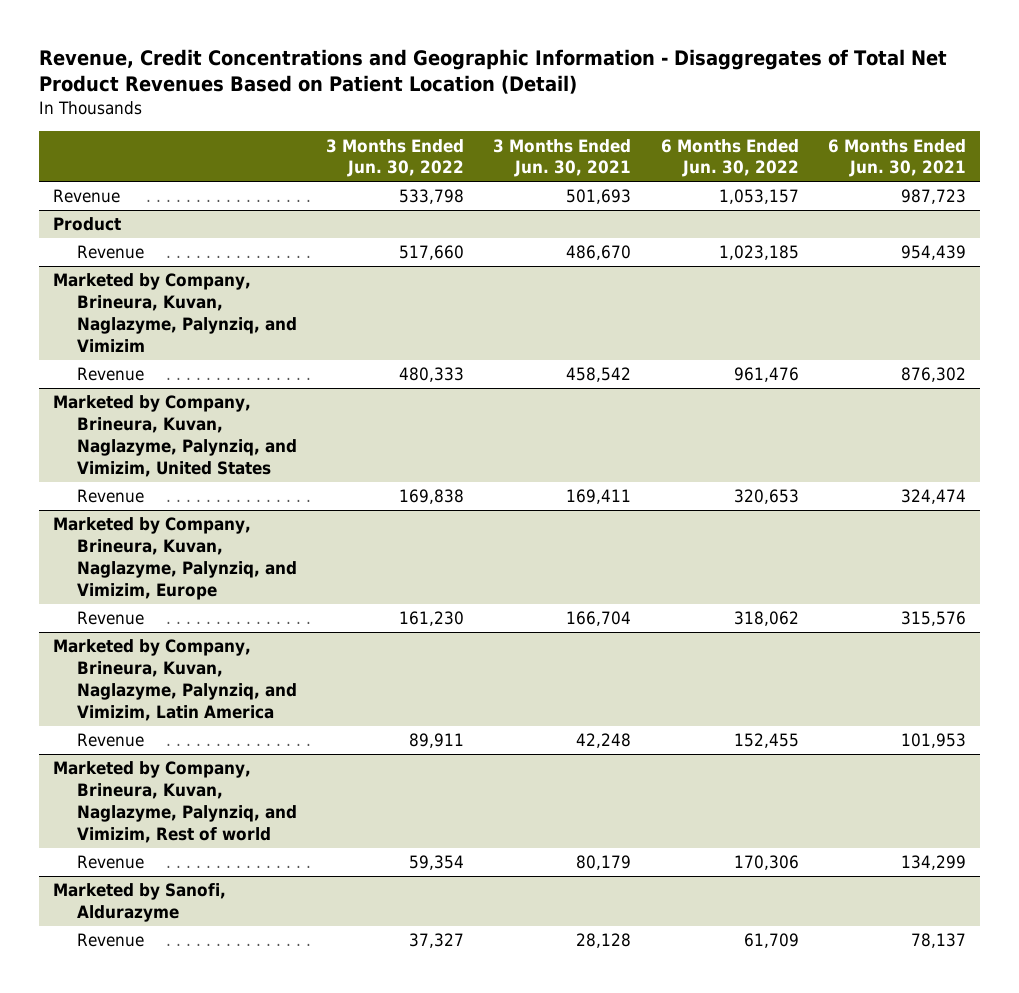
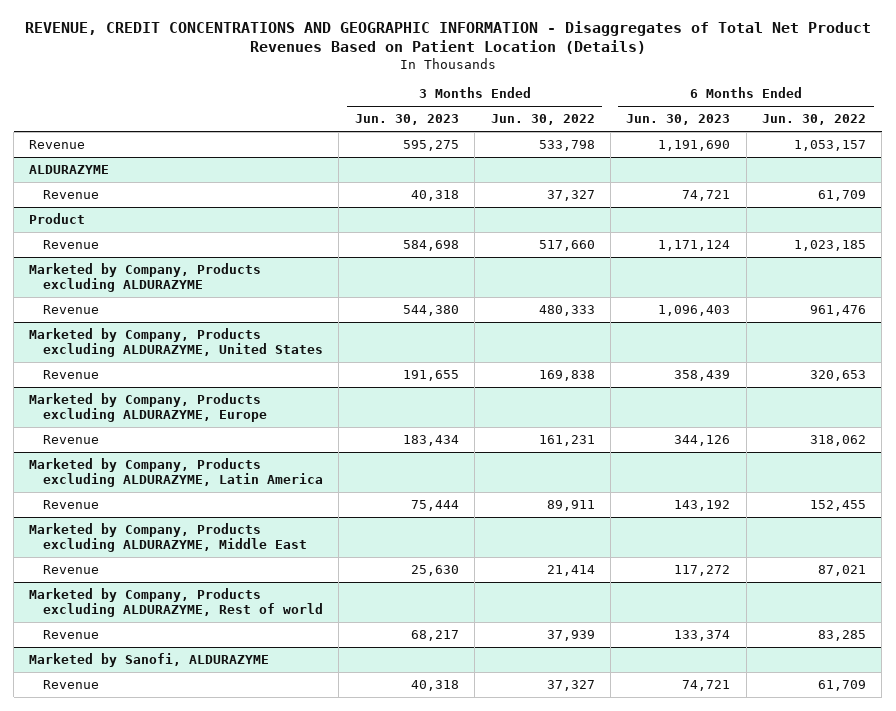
- Revenue, Credit Concentrations and Geographic Information - Disaggregates of Total Net Product Revenues Based on Patient Location (Detail)
+ REVENUE, CREDIT CONCENTRATIONS AND GEOGRAPHIC INFORMATION - Disaggregates of Total Net Product Revenues Based on Patient Location (Details)
- | 3 Months Ended Jun. 30, 2022 | 3 Months Ended Jun. 30, 2021 | 6 Months Ended Jun. 30, 2022 | 6 Months Ended Jun. 30, 2021
+ | 3 Months Ended Jun. 30, 2023 | 3 Months Ended Jun. 30, 2022 | 6 Months Ended Jun. 30, 2023 | 6 Months Ended Jun. 30, 2022
+ ALDURAZYME
+ Revenue | 40,318 | 37,327 | 74,721 | 61,709
- Marketed by Company, Brineura, Kuvan, Naglazyme, Palynziq, and Vimizim
+ Marketed by Company, Products excluding ALDURAZYME
- Marketed by Company, Brineura, Kuvan, Naglazyme, Palynziq, and Vimizim, United States
+ Marketed by Company, Products excluding ALDURAZYME, United States
- Marketed by Company, Brineura, Kuvan, Naglazyme, Palynziq, and Vimizim, Europe
- Revenue | 161,230 | 166,704 | 318,062 | 315,576
- Marketed by Company, Brineura, Kuvan, Naglazyme, Palynziq, and Vimizim, Latin America
+ Marketed by Company, Products excluding ALDURAZYME, Europe
+ Revenue | 183,434 | 161,231 | 344,126 | 318,062
+ Marketed by Company, Products excluding ALDURAZYME, Latin America
- Marketed by Company, Brineura, Kuvan, Naglazyme, Palynziq, and Vimizim, Rest of world
- Revenue | 59,354 | 80,179 | 170,306 | 134,299
- Marketed by Sanofi, Aldurazyme
+ Marketed by Company, Products excluding ALDURAZYME, Middle East
+ Revenue | 25,630 | 21,414 | 117,272 | 87,021
+ Marketed by Company, Products excluding ALDURAZYME, Rest of world
+ Revenue | 68,217 | 37,939 | 133,374 | 83,285
+ Marketed by Sanofi, ALDURAZYME

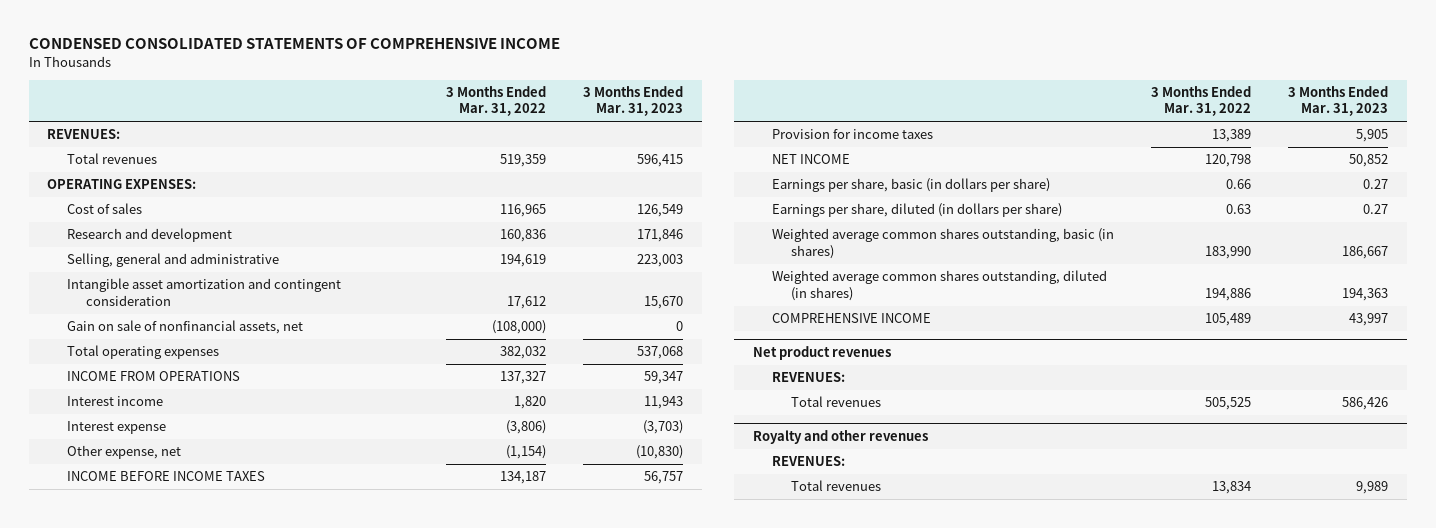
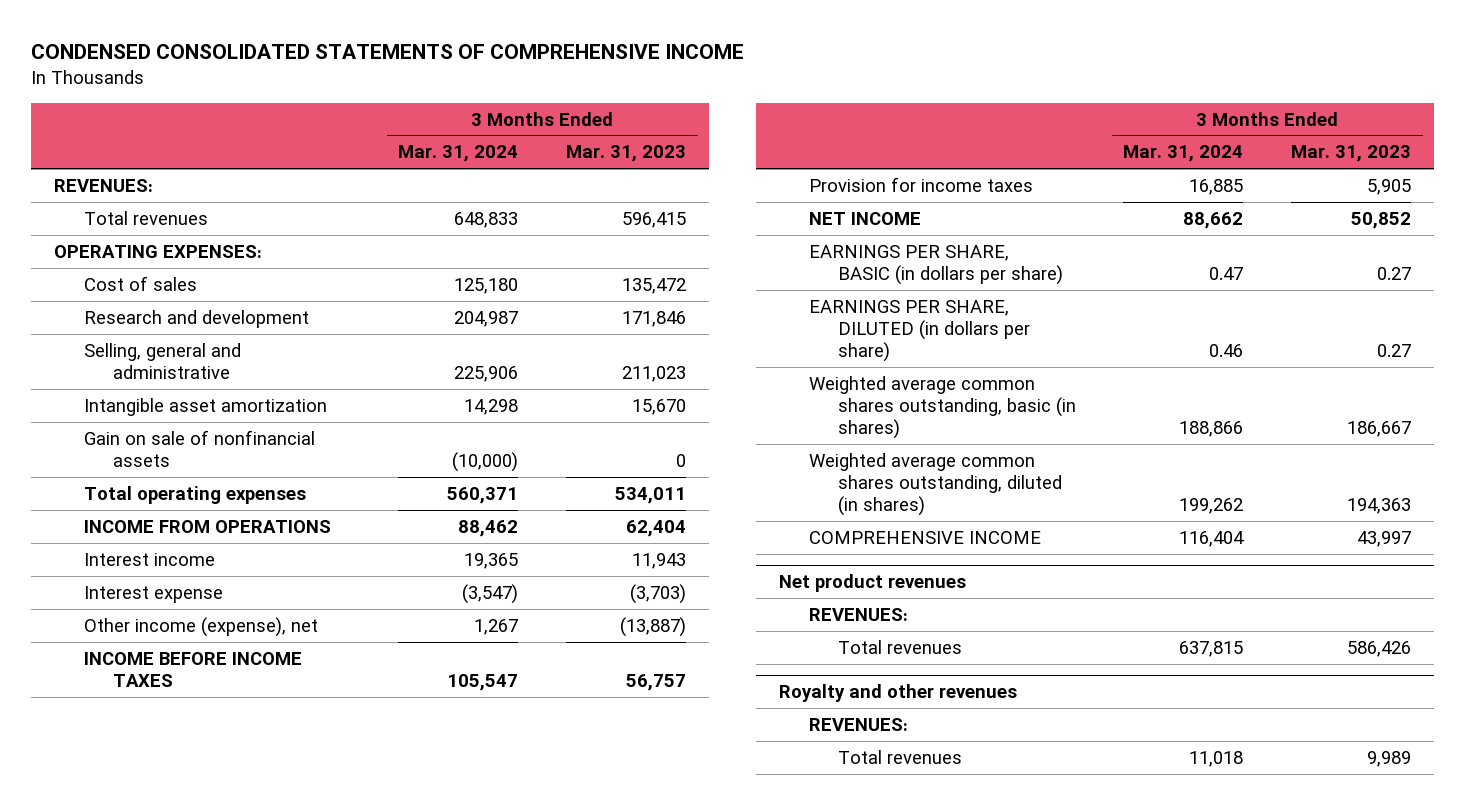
- | 3 Months Ended Mar. 31, 2022 | 3 Months Ended Mar. 31, 2023
+ | 3 Months Ended Mar. 31, 2024 | 3 Months Ended Mar. 31, 2023
- Cost of sales | 116,965 | 126,549
+ Cost of sales | 125,180 | 135,472
- Selling, general and administrative | 194,619 | 223,003
- Intangible asset amortization and contingent consideration | 17,612 | 15,670
- Gain on sale of nonfinancial assets, net | (108,000) | 0
- Total operating expenses | 382,032 | 537,068
- INCOME FROM OPERATIONS | 137,327 | 59,347
+ Selling, general and administrative | 225,906 | 211,023
+ Intangible asset amortization | 14,298 | 15,670
+ Gain on sale of nonfinancial assets | (10,000) | 0
+ Total operating expenses | 560,371 | 534,011
+ INCOME FROM OPERATIONS | 88,462 | 62,404
- Other expense, net | (1,154) | (10,830)
+ Other income (expense), net | 1,267 | (13,887)
- Earnings per share, basic (in dollars per share) | 0.66 | 0.27
- Earnings per share, diluted (in dollars per share) | 0.63 | 0.27
+ EARNINGS PER SHARE, BASIC (in dollars per share) | 0.47 | 0.27
+ EARNINGS PER SHARE, DILUTED (in dollars per share) | 0.46 | 0.27

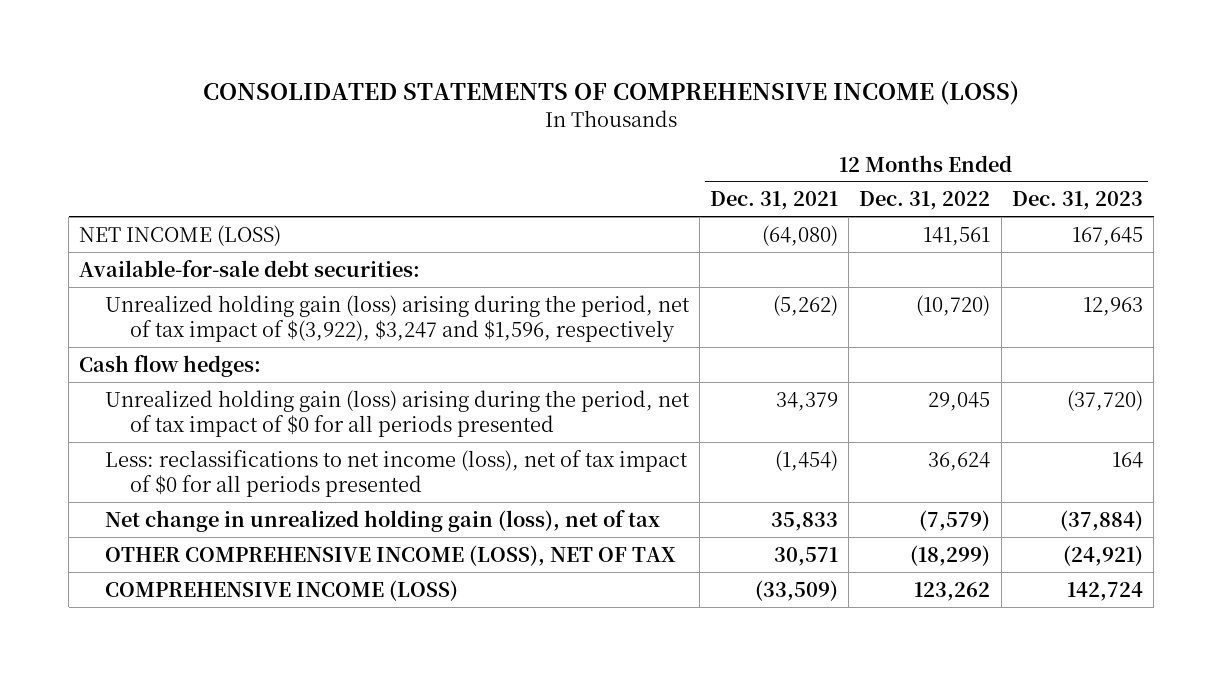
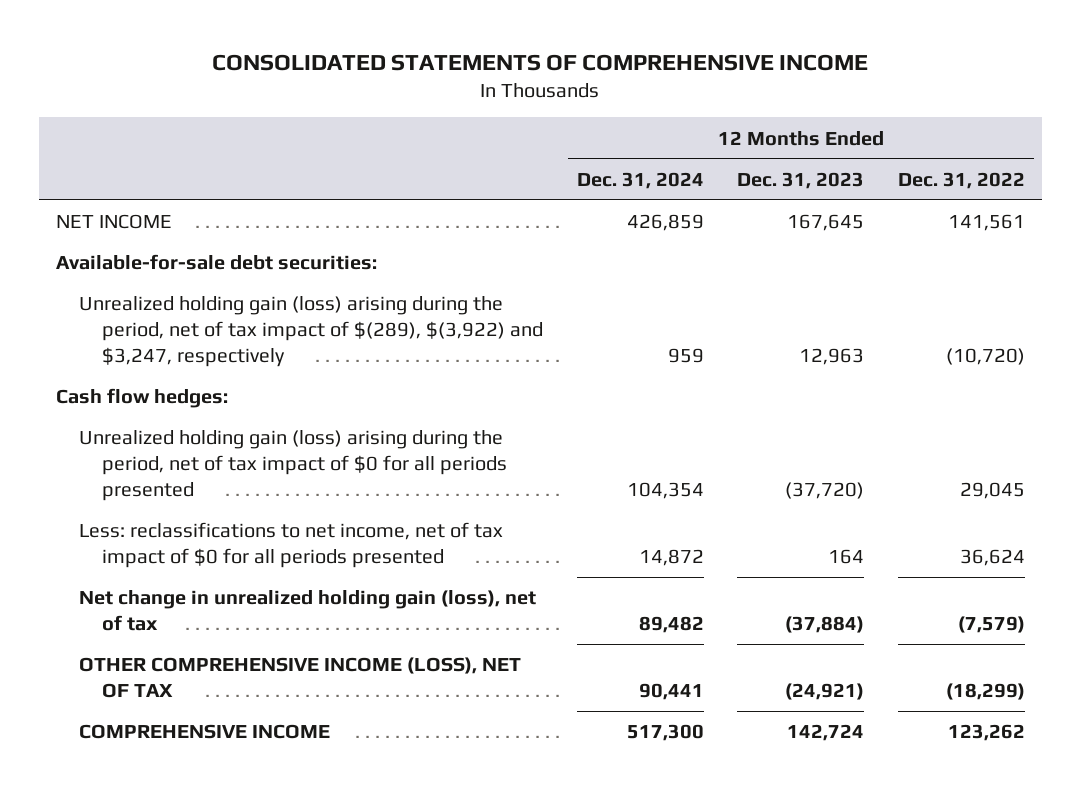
- CONSOLIDATED STATEMENTS OF COMPREHENSIVE INCOME (LOSS)
+ CONSOLIDATED STATEMENTS OF COMPREHENSIVE INCOME
- | 12 Months Ended Dec. 31, 2021 | 12 Months Ended Dec. 31, 2022 | 12 Months Ended Dec. 31, 2023
+ | 12 Months Ended Dec. 31, 2024 | 12 Months Ended Dec. 31, 2023 | 12 Months Ended Dec. 31, 2022
- NET INCOME (LOSS) | (64,080) | 141,561 | 167,645
+ NET INCOME | 426,859 | 167,645 | 141,561
- Unrealized holding gain (loss) arising during the period, net of tax impact of $(3,922), $3,247 and $1,596, respectively | (5,262) | (10,720) | 12,963
+ Unrealized holding gain (loss) arising during the period, net of tax impact of $(289), $(3,922) and $3,247, respectively | 959 | 12,963 | (10,720)
- Less: reclassifications to net income (loss), net of tax impact of $0 for all periods presented | (1,454) | 36,624 | 164
+ Less: reclassifications to net income, net of tax impact of $0 for all periods presented | 14,872 | 164 | 36,624
- COMPREHENSIVE INCOME (LOSS) | (33,509) | 123,262 | 142,724
+ COMPREHENSIVE INCOME | 517,300 | 142,724 | 123,262

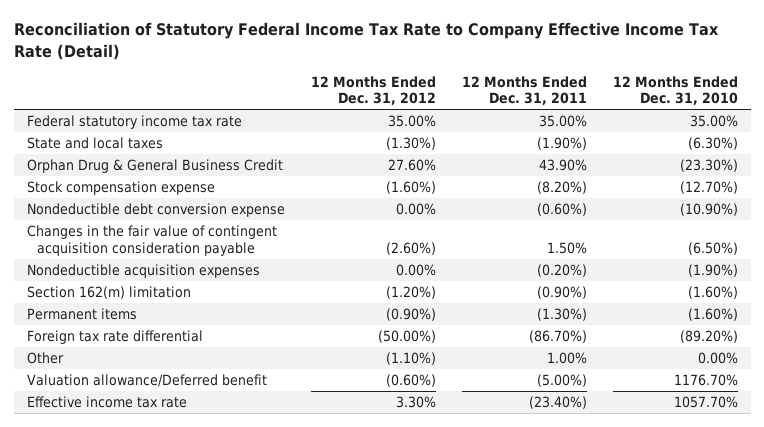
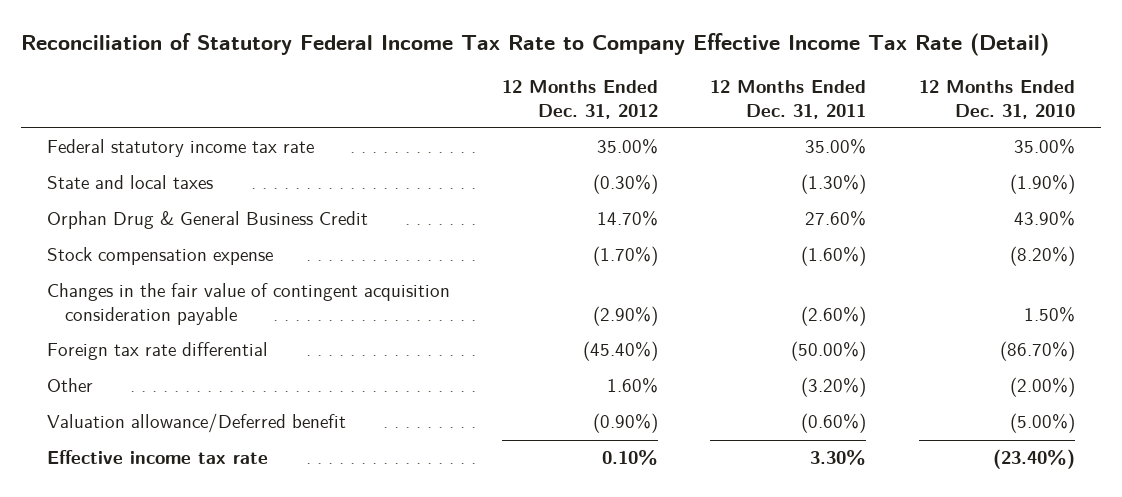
- State and local taxes | (1.30%) | (1.90%) | (6.30%)
- Orphan Drug & General Business Credit | 27.60% | 43.90% | (23.30%)
- Stock compensation expense | (1.60%) | (8.20%) | (12.70%)
- Nondeductible debt conversion expense | 0.00% | (0.60%) | (10.90%)
- Changes in the fair value of contingent acquisition consideration payable | (2.60%) | 1.50% | (6.50%)
- Nondeductible acquisition expenses | 0.00% | (0.20%) | (1.90%)
- Section 162(m) limitation | (1.20%) | (0.90%) | (1.60%)
- Permanent items | (0.90%) | (1.30%) | (1.60%)
- Foreign tax rate differential | (50.00%) | (86.70%) | (89.20%)
- Other | (1.10%) | 1.00% | 0.00%
- Valuation allowance/Deferred benefit | (0.60%) | (5.00%) | 1176.70%
- Effective income tax rate | 3.30% | (23.40%) | 1057.70%
+ State and local taxes | (0.30%) | (1.30%) | (1.90%)
+ Orphan Drug & General Business Credit | 14.70% | 27.60% | 43.90%
+ Stock compensation expense | (1.70%) | (1.60%) | (8.20%)
+ Changes in the fair value of contingent acquisition consideration payable | (2.90%) | (2.60%) | 1.50%
+ Foreign tax rate differential | (45.40%) | (50.00%) | (86.70%)
+ Other | 1.60% | (3.20%) | (2.00%)
+ Valuation allowance/Deferred benefit | (0.90%) | (0.60%) | (5.00%)
+ Effective income tax rate | 0.10% | 3.30% | (23.40%)

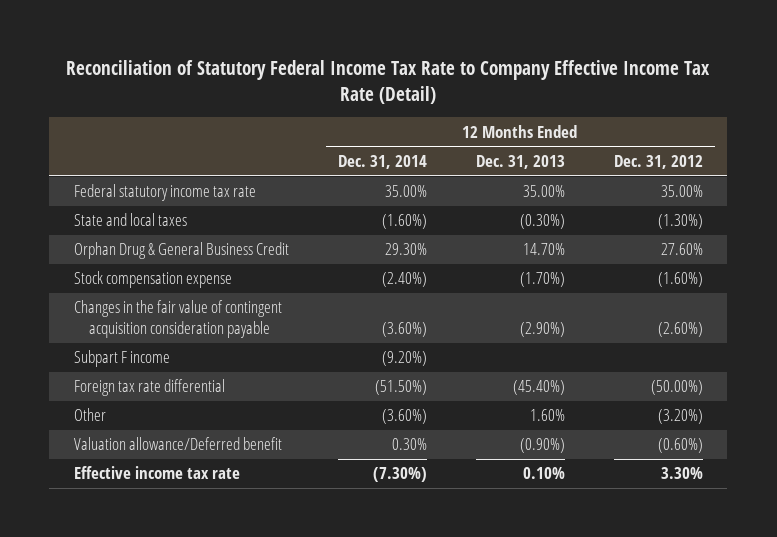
- | 12 Months Ended Dec. 31, 2012 | 12 Months Ended Dec. 31, 2011 | 12 Months Ended Dec. 31, 2010
+ | 12 Months Ended Dec. 31, 2014 | 12 Months Ended Dec. 31, 2013 | 12 Months Ended Dec. 31, 2012
- State and local taxes | (0.30%) | (1.30%) | (1.90%)
- Orphan Drug & General Business Credit | 14.70% | 27.60% | 43.90%
- Stock compensation expense | (1.70%) | (1.60%) | (8.20%)
- Changes in the fair value of contingent acquisition consideration payable | (2.90%) | (2.60%) | 1.50%
- Foreign tax rate differential | (45.40%) | (50.00%) | (86.70%)
- Other | 1.60% | (3.20%) | (2.00%)
- Valuation allowance/Deferred benefit | (0.90%) | (0.60%) | (5.00%)
- Effective income tax rate | 0.10% | 3.30% | (23.40%)
+ State and local taxes | (1.60%) | (0.30%) | (1.30%)
+ Orphan Drug & General Business Credit | 29.30% | 14.70% | 27.60%
+ Stock compensation expense | (2.40%) | (1.70%) | (1.60%)
+ Changes in the fair value of contingent acquisition consideration payable | (3.60%) | (2.90%) | (2.60%)
+ Subpart F income | (9.20%) | |
+ Foreign tax rate differential | (51.50%) | (45.40%) | (50.00%)
+ Other | (3.60%) | 1.60% | (3.20%)
+ Valuation allowance/Deferred benefit | 0.30% | (0.90%) | (0.60%)
+ Effective income tax rate | (7.30%) | 0.10% | 3.30%

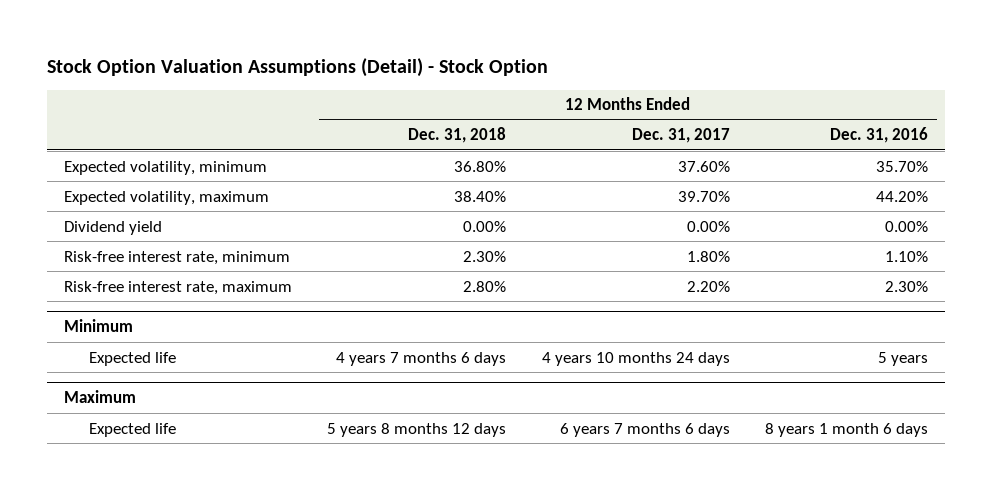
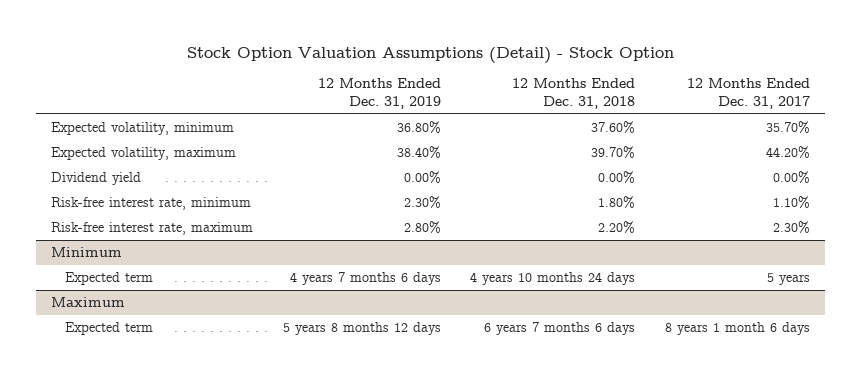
- | 12 Months Ended Dec. 31, 2018 | 12 Months Ended Dec. 31, 2017 | 12 Months Ended Dec. 31, 2016
+ | 12 Months Ended Dec. 31, 2019 | 12 Months Ended Dec. 31, 2018 | 12 Months Ended Dec. 31, 2017
- Expected volatility, minimum | 36.80% | 37.60% | 35.70%
- Expected volatility, maximum | 38.40% | 39.70% | 44.20%
+ Expected volatility, minimum | 36.80% | 37.60% | 35.70%
+ Expected volatility, maximum | 38.40% | 39.70% | 44.20%
- Risk-free interest rate, minimum | 2.30% | 1.80% | 1.10%
- Risk-free interest rate, maximum | 2.80% | 2.20% | 2.30%
+ Risk-free interest rate, minimum | 2.30% | 1.80% | 1.10%
+ Risk-free interest rate, maximum | 2.80% | 2.20% | 2.30%
@ Minimum
- Expected life | 4 years 7 months 6 days | 4 years 10 months 24 days | 5 years
+ Expected term | 4 years 7 months 6 days | 4 years 10 months 24 days | 5 years
@ Maximum
- Expected life | 5 years 8 months 12 days | 6 years 7 months 6 days | 8 years 1 month 6 days
+ Expected term | 5 years 8 months 12 days | 6 years 7 months 6 days | 8 years 1 month 6 days

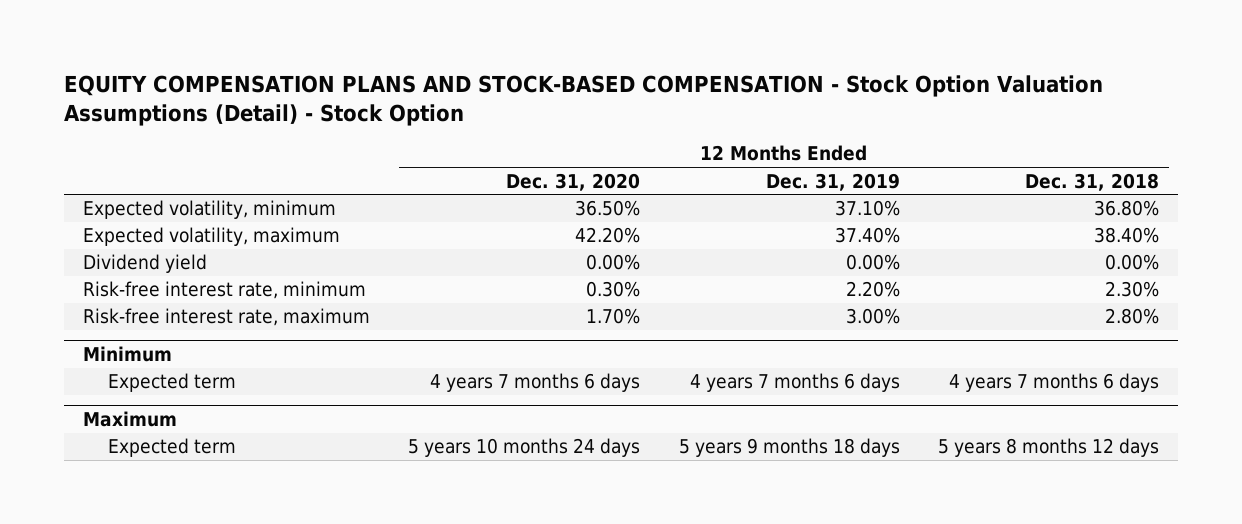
- Stock Option Valuation Assumptions (Detail) - Stock Option
+ EQUITY COMPENSATION PLANS AND STOCK-BASED COMPENSATION - Stock Option Valuation Assumptions (Detail) - Stock Option
- | 12 Months Ended Dec. 31, 2019 | 12 Months Ended Dec. 31, 2018 | 12 Months Ended Dec. 31, 2017
+ | 12 Months Ended Dec. 31, 2020 | 12 Months Ended Dec. 31, 2019 | 12 Months Ended Dec. 31, 2018
- Expected volatility, minimum | 36.80% | 37.60% | 35.70%
- Expected volatility, maximum | 38.40% | 39.70% | 44.20%
+ Expected volatility, minimum | 36.50% | 37.10% | 36.80%
+ Expected volatility, maximum | 42.20% | 37.40% | 38.40%
- Risk-free interest rate, minimum | 2.30% | 1.80% | 1.10%
- Risk-free interest rate, maximum | 2.80% | 2.20% | 2.30%
+ Risk-free interest rate, minimum | 0.30% | 2.20% | 2.30%
+ Risk-free interest rate, maximum | 1.70% | 3.00% | 2.80%
@ Minimum
- Expected term | 4 years 7 months 6 days | 4 years 10 months 24 days | 5 years
+ Expected term | 4 years 7 months 6 days | 4 years 7 months 6 days | 4 years 7 months 6 days
@ Maximum
- Expected term | 5 years 8 months 12 days | 6 years 7 months 6 days | 8 years 1 month 6 days
+ Expected term | 5 years 10 months 24 days | 5 years 9 months 18 days | 5 years 8 months 12 days

